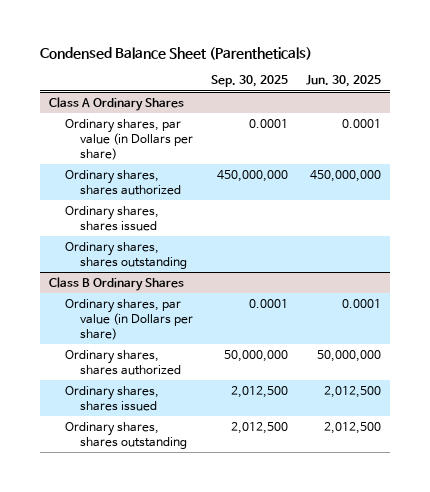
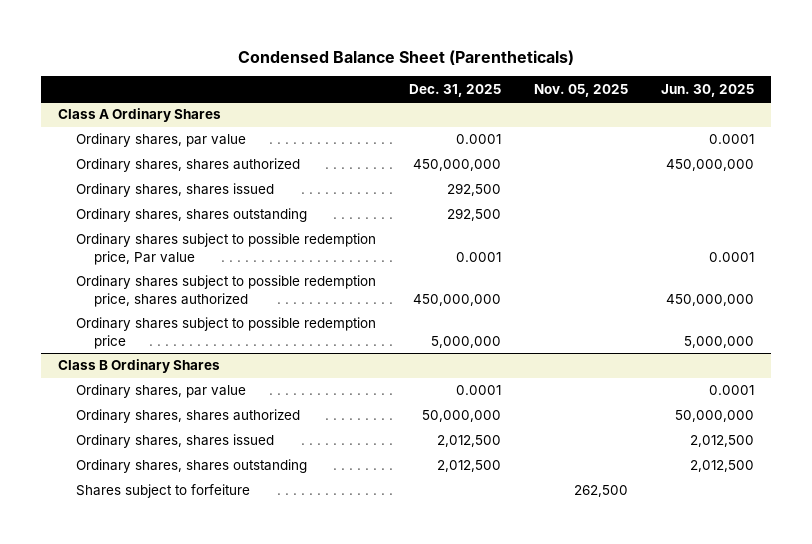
- | Sep. 30, 2025 | Jun. 30, 2025
+ | Dec. 31, 2025 | Nov. 05, 2025 | Jun. 30, 2025
@ Class A Ordinary Shares
- Ordinary shares, par value (in Dollars per share) | 0.0001 | 0.0001
+ Ordinary shares, par value | 0.0001 | | 0.0001
+ Ordinary shares subject to possible redemption price, Par value | 0.0001 | | 0.0001
+ Ordinary shares subject to possible redemption price, shares authorized | 450,000,000 | | 450,000,000
+ Ordinary shares subject to possible redemption price | 5,000,000 | | 5,000,000
@ Class B Ordinary Shares
- Ordinary shares, par value (in Dollars per share) | 0.0001 | 0.0001
+ Ordinary shares, par value | 0.0001 | | 0.0001
+ Shares subject to forfeiture | | 262,500 |

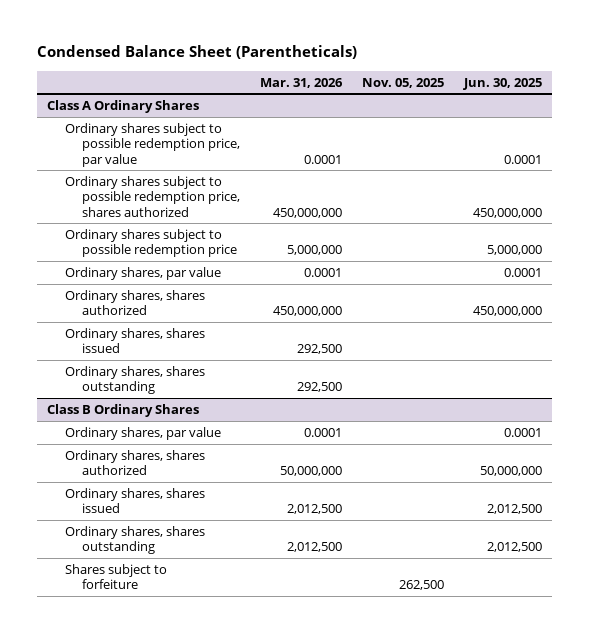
- | Dec. 31, 2025 | Nov. 05, 2025 | Jun. 30, 2025
+ | Mar. 31, 2026 | Nov. 05, 2025 | Jun. 30, 2025
@ Class A Ordinary Shares
+ Ordinary shares subject to possible redemption price, par value | 0.0001 | | 0.0001
moved up: Ordinary shares subject to possible redemption price, shares authorized | 450,000,000 | | 450,000,000
moved up: Ordinary shares subject to possible redemption price | 5,000,000 | | 5,000,000
- Ordinary shares subject to possible redemption price, Par value | 0.0001 | | 0.0001

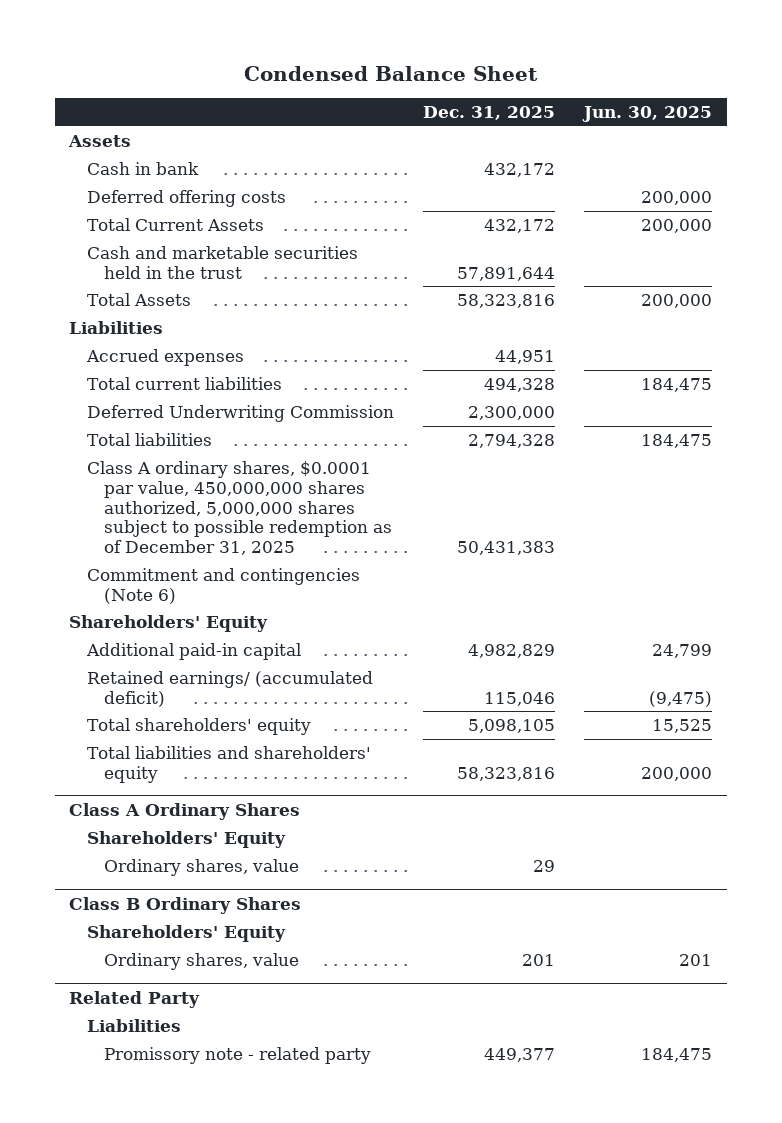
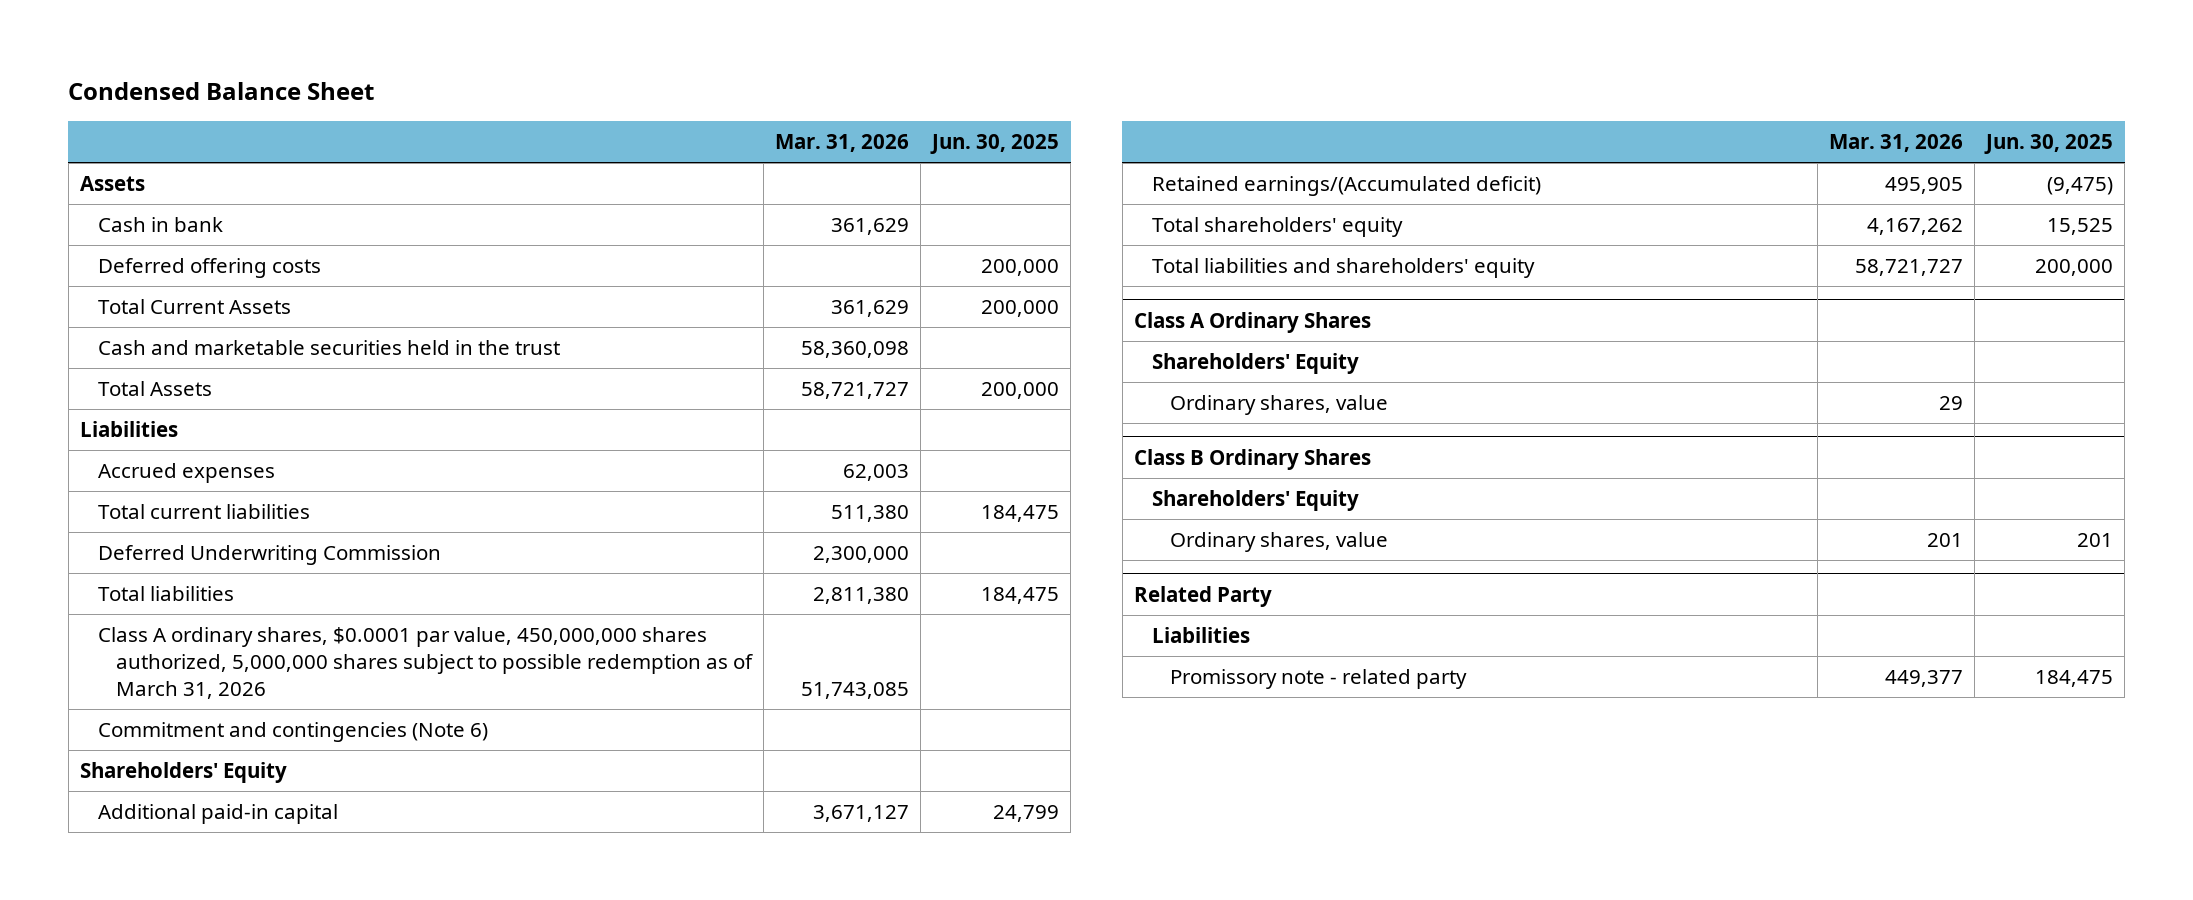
- | Dec. 31, 2025 | Jun. 30, 2025
+ | Mar. 31, 2026 | Jun. 30, 2025
- Class A ordinary shares, $0.0001 par value, 450,000,000 shares authorized, 5,000,000 shares subject to possible redemption as of December 31, 2025 | 50,431,383 |
+ Class A ordinary shares, $0.0001 par value, 450,000,000 shares authorized, 5,000,000 shares subject to possible redemption as of March 31, 2026 | 51,743,085 |
- Retained earnings/ (accumulated deficit) | 115,046 | (9,475)
+ Retained earnings/(Accumulated deficit) | 495,905 | (9,475)

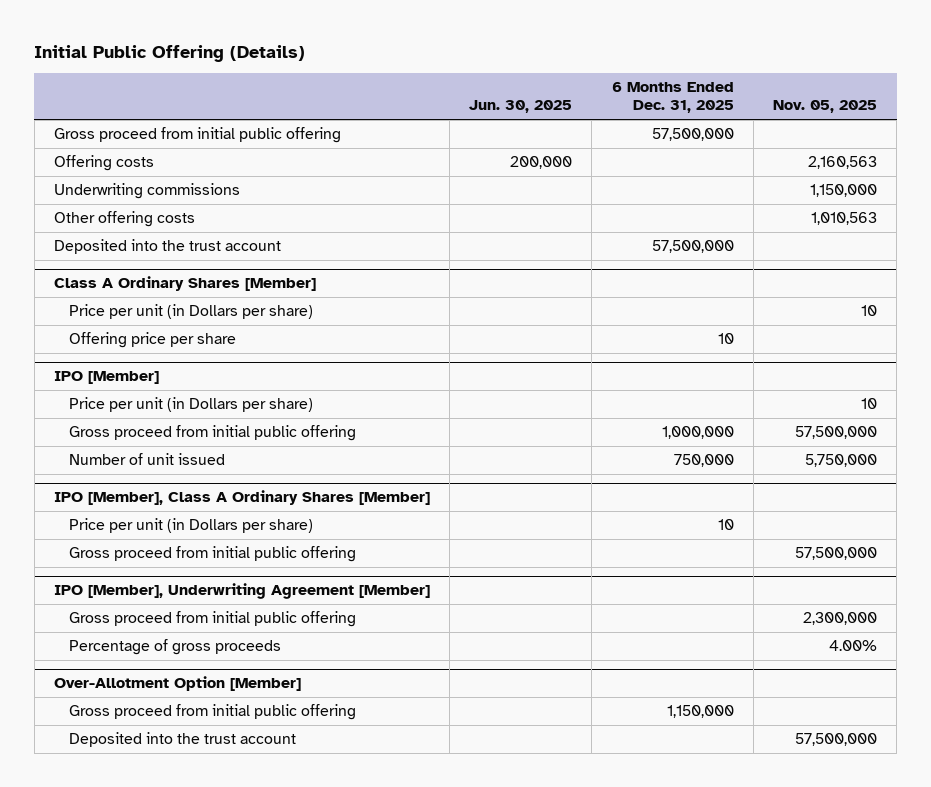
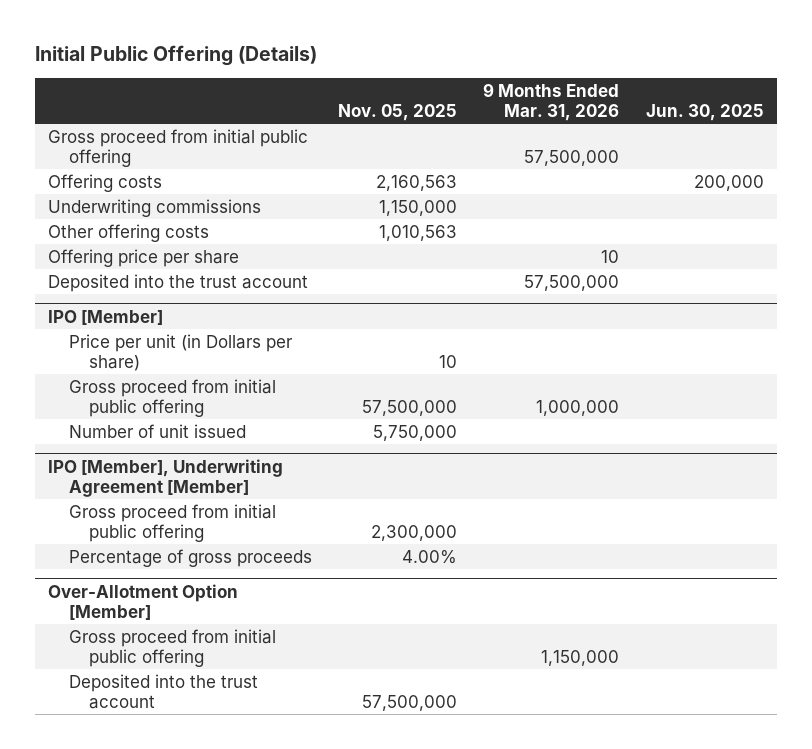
- | Jun. 30, 2025 | 6 Months Ended Dec. 31, 2025 | Nov. 05, 2025
+ | Nov. 05, 2025 | 9 Months Ended Mar. 31, 2026 | Jun. 30, 2025
- Class A Ordinary Shares [Member]
- Price per unit (in Dollars per share) | | | 10
moved down: Deposited into the trust account | | 57,500,000 |
- IPO [Member], Class A Ordinary Shares [Member]
- Price per unit (in Dollars per share) | | 10 |
- Gross proceed from initial public offering | | | 57,500,000

